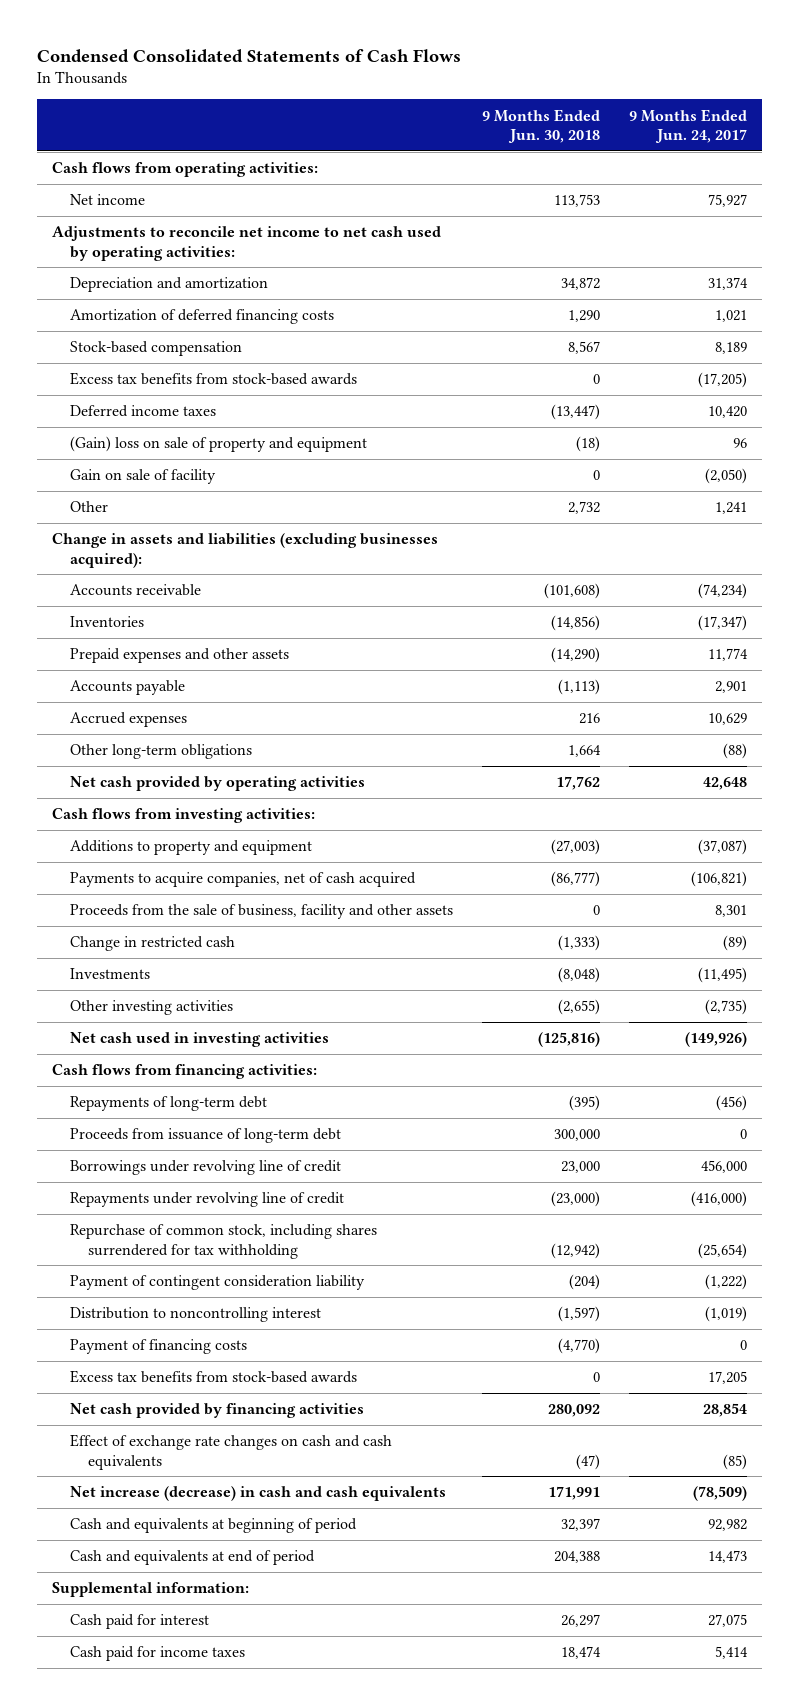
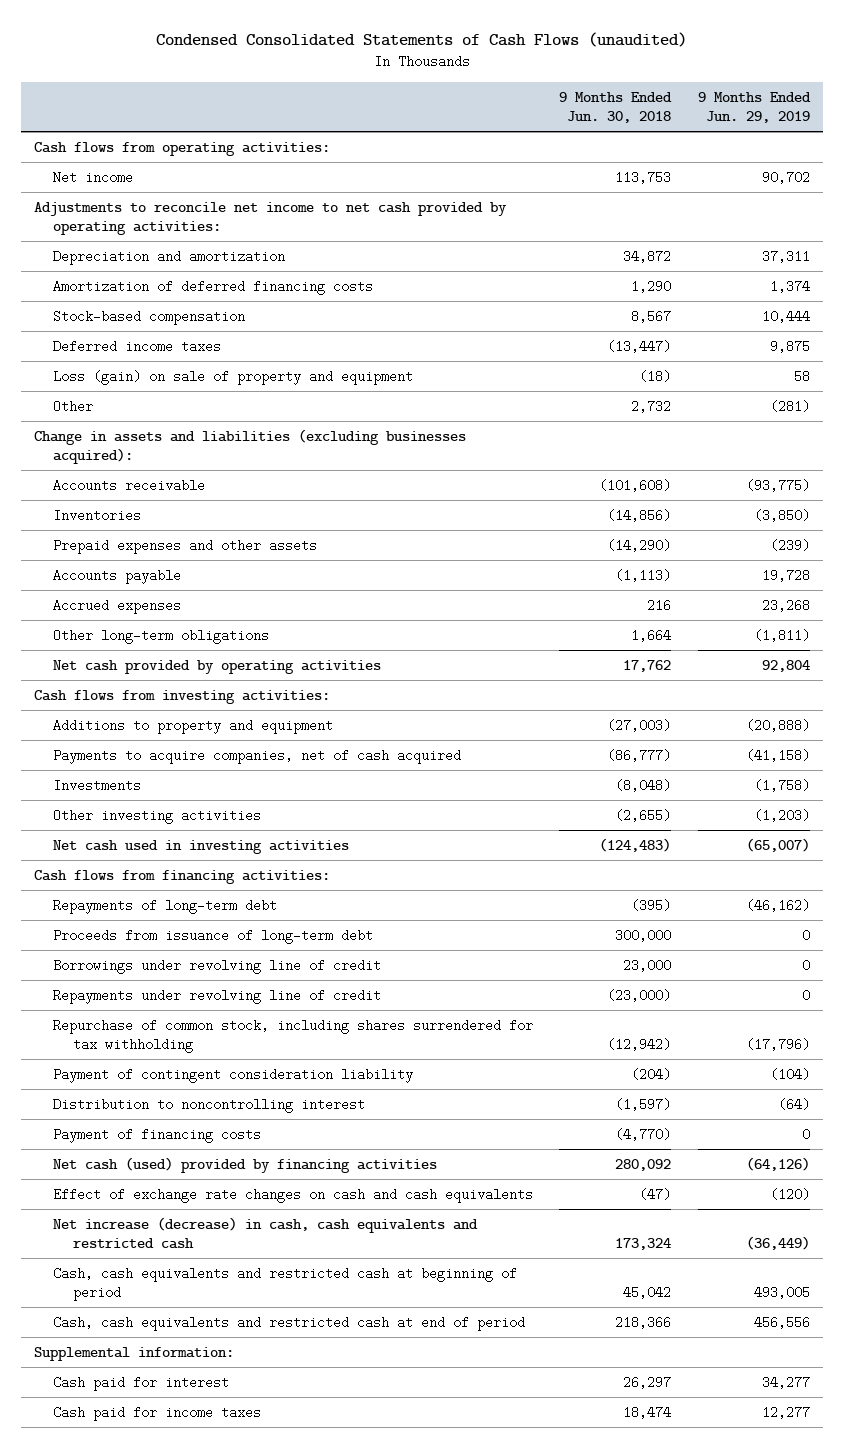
- Condensed Consolidated Statements of Cash Flows
+ Condensed Consolidated Statements of Cash Flows (unaudited)
- | 9 Months Ended Jun. 30, 2018 | 9 Months Ended Jun. 24, 2017
+ | 9 Months Ended Jun. 30, 2018 | 9 Months Ended Jun. 29, 2019
- Adjustments to reconcile net income to net cash used by operating activities:
+ Adjustments to reconcile net income to net cash provided by operating activities:
- Excess tax benefits from stock-based awards | 0 | (17,205)
- (Gain) loss on sale of property and equipment | (18) | 96
- Gain on sale of facility | 0 | (2,050)
+ Loss (gain) on sale of property and equipment | (18) | 58
- Proceeds from the sale of business, facility and other assets | 0 | 8,301
- Change in restricted cash | (1,333) | (89)
- Net cash used in investing activities | (125,816) | (149,926)
+ Net cash used in investing activities | (124,483) | (65,007)
- Excess tax benefits from stock-based awards | 0 | 17,205
- Net cash provided by financing activities | 280,092 | 28,854
+ Net cash (used) provided by financing activities | 280,092 | (64,126)
- Net increase (decrease) in cash and cash equivalents | 171,991 | (78,509)
- Cash and equivalents at beginning of period | 32,397 | 92,982
- Cash and equivalents at end of period | 204,388 | 14,473
+ Net increase (decrease) in cash, cash equivalents and restricted cash | 173,324 | (36,449)
+ Cash, cash equivalents and restricted cash at beginning of period | 45,042 | 493,005
+ Cash, cash equivalents and restricted cash at end of period | 218,366 | 456,556

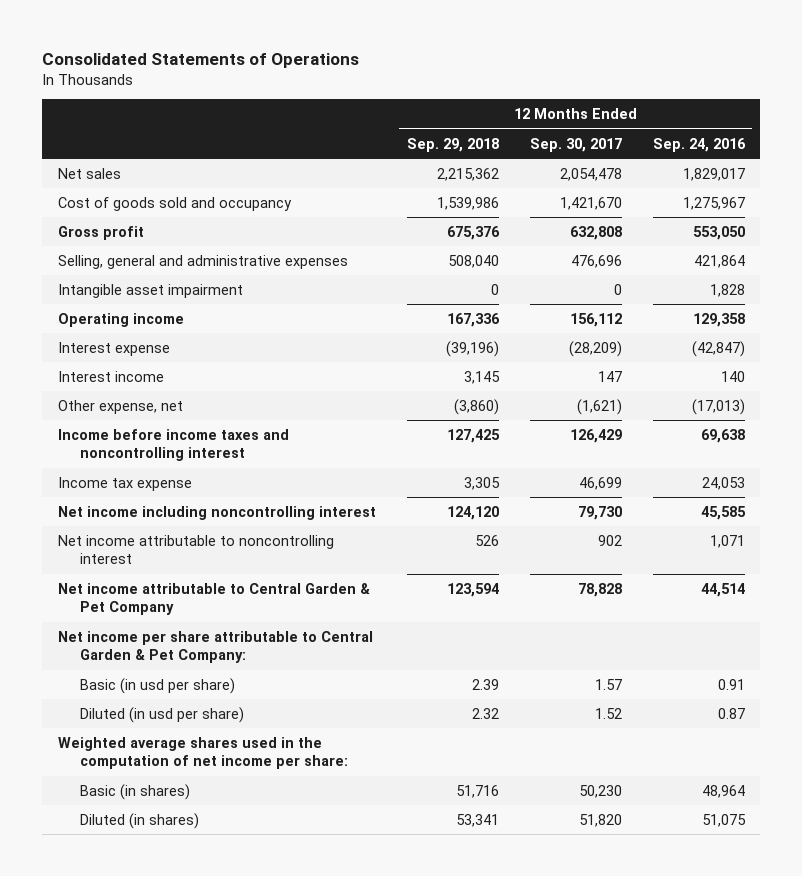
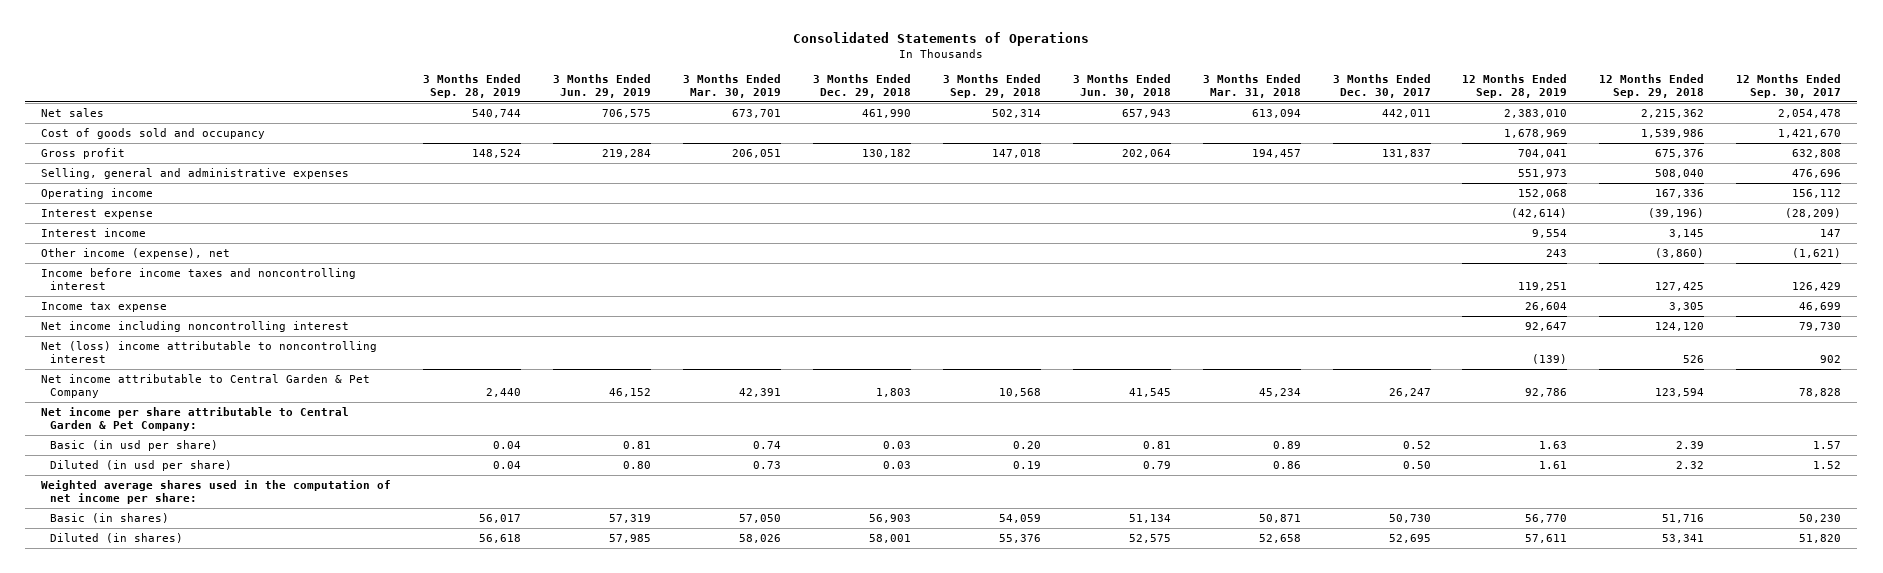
- | 12 Months Ended Sep. 29, 2018 | 12 Months Ended Sep. 30, 2017 | 12 Months Ended Sep. 24, 2016
+ | 3 Months Ended Sep. 28, 2019 | 3 Months Ended Jun. 29, 2019 | 3 Months Ended Mar. 30, 2019 | 3 Months Ended Dec. 29, 2018 | 3 Months Ended Sep. 29, 2018 | 3 Months Ended Jun. 30, 2018 | 3 Months Ended Mar. 31, 2018 | 3 Months Ended Dec. 30, 2017 | 12 Months Ended Sep. 28, 2019 | 12 Months Ended Sep. 29, 2018 | 12 Months Ended Sep. 30, 2017
- Intangible asset impairment | 0 | 0 | 1,828
- Other expense, net | (3,860) | (1,621) | (17,013)
+ Other income (expense), net | | | | | | | | | 243 | (3,860) | (1,621)
- Net income attributable to noncontrolling interest | 526 | 902 | 1,071
+ Net (loss) income attributable to noncontrolling interest | | | | | | | | | (139) | 526 | 902

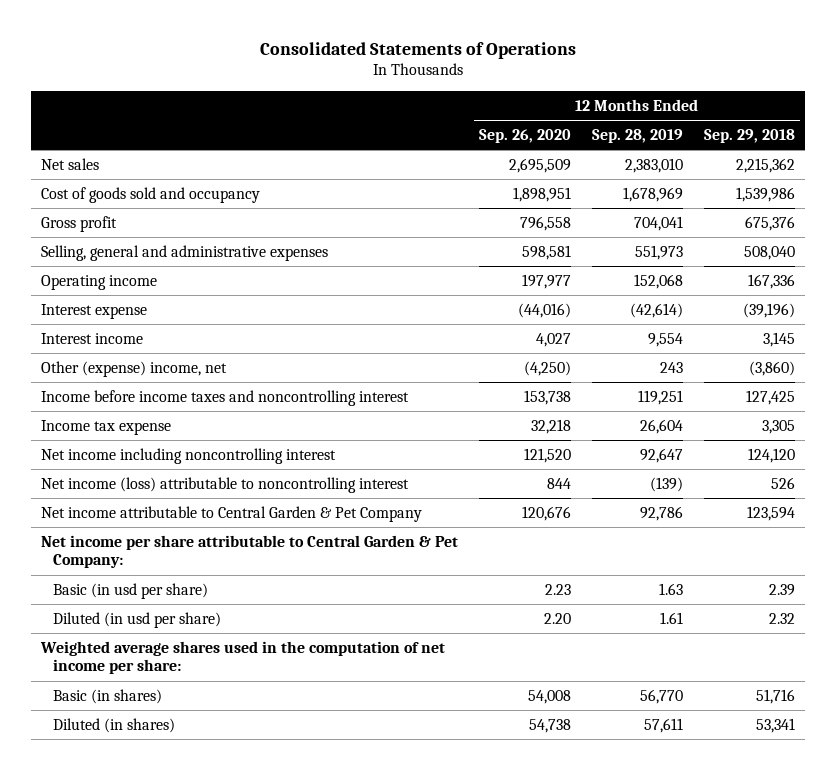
- | 3 Months Ended Sep. 28, 2019 | 3 Months Ended Jun. 29, 2019 | 3 Months Ended Mar. 30, 2019 | 3 Months Ended Dec. 29, 2018 | 3 Months Ended Sep. 29, 2018 | 3 Months Ended Jun. 30, 2018 | 3 Months Ended Mar. 31, 2018 | 3 Months Ended Dec. 30, 2017 | 12 Months Ended Sep. 28, 2019 | 12 Months Ended Sep. 29, 2018 | 12 Months Ended Sep. 30, 2017
+ | 12 Months Ended Sep. 26, 2020 | 12 Months Ended Sep. 28, 2019 | 12 Months Ended Sep. 29, 2018
- Other income (expense), net | | | | | | | | | 243 | (3,860) | (1,621)
+ Other (expense) income, net | (4,250) | 243 | (3,860)
- Net (loss) income attributable to noncontrolling interest | | | | | | | | | (139) | 526 | 902
+ Net income (loss) attributable to noncontrolling interest | 844 | (139) | 526

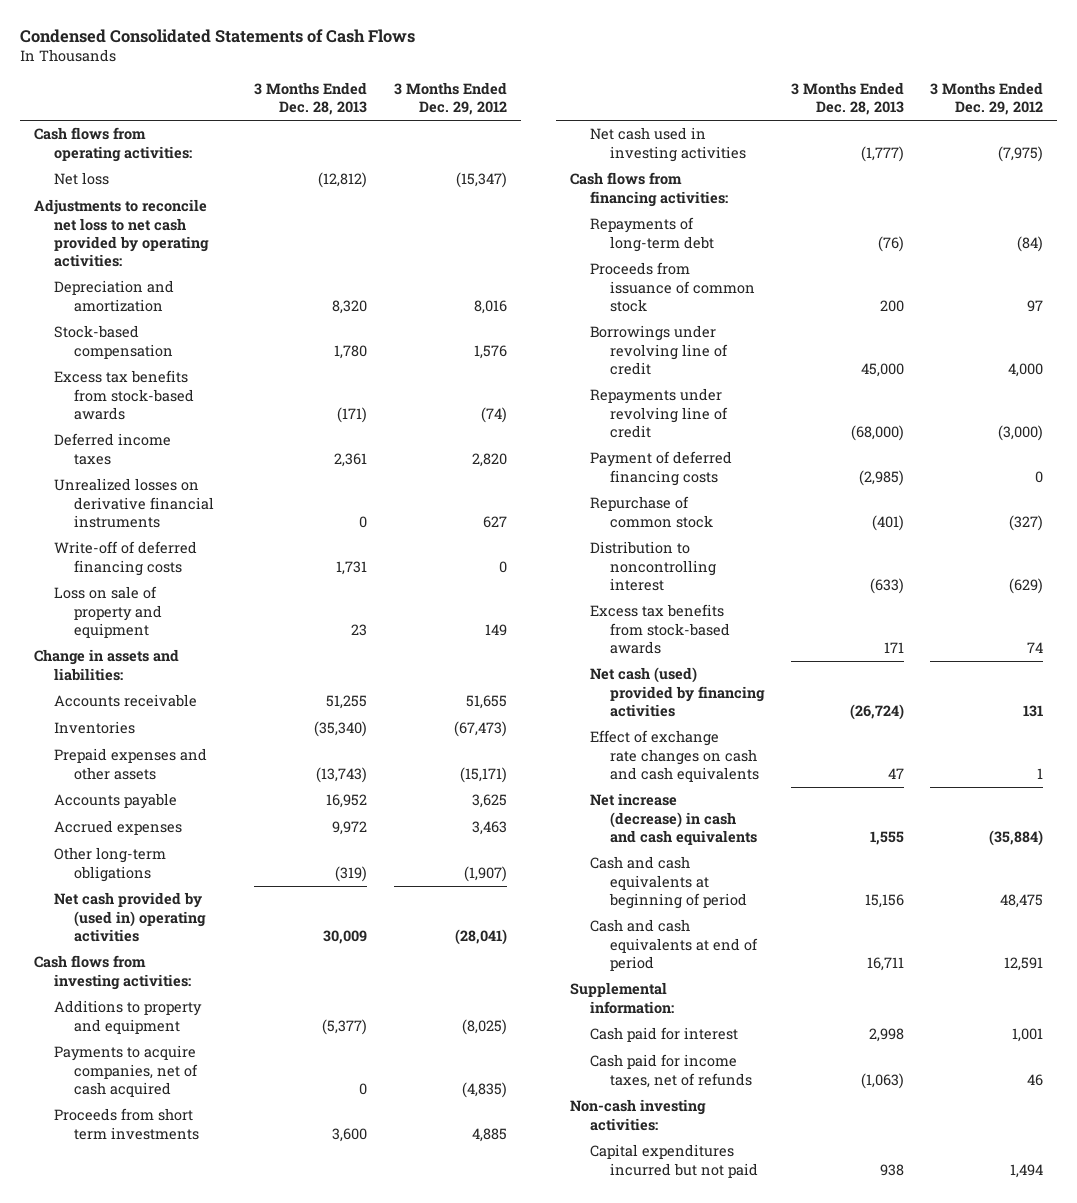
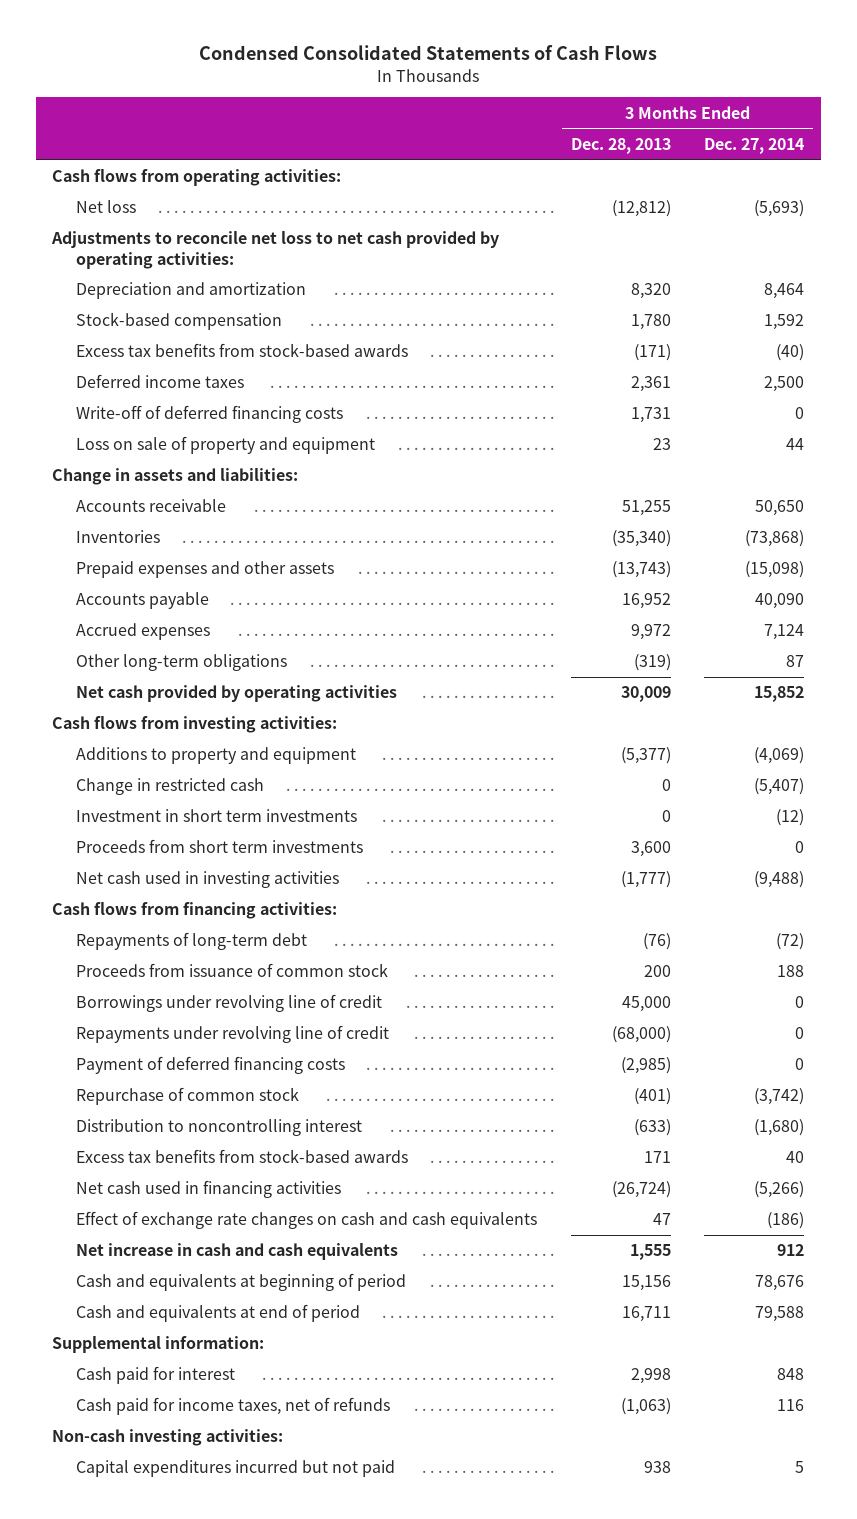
- | 3 Months Ended Dec. 28, 2013 | 3 Months Ended Dec. 29, 2012
+ | 3 Months Ended Dec. 28, 2013 | 3 Months Ended Dec. 27, 2014
- Unrealized losses on derivative financial instruments | 0 | 627
- Net cash provided by (used in) operating activities | 30,009 | (28,041)
+ Net cash provided by operating activities | 30,009 | 15,852
- Payments to acquire companies, net of cash acquired | 0 | (4,835)
+ Change in restricted cash | 0 | (5,407)
+ Investment in short term investments | 0 | (12)
- Net cash (used) provided by financing activities | (26,724) | 131
+ Net cash used in financing activities | (26,724) | (5,266)
- Net increase (decrease) in cash and cash equivalents | 1,555 | (35,884)
- Cash and cash equivalents at beginning of period | 15,156 | 48,475
- Cash and cash equivalents at end of period | 16,711 | 12,591
+ Net increase in cash and cash equivalents | 1,555 | 912
+ Cash and equivalents at beginning of period | 15,156 | 78,676
+ Cash and equivalents at end of period | 16,711 | 79,588

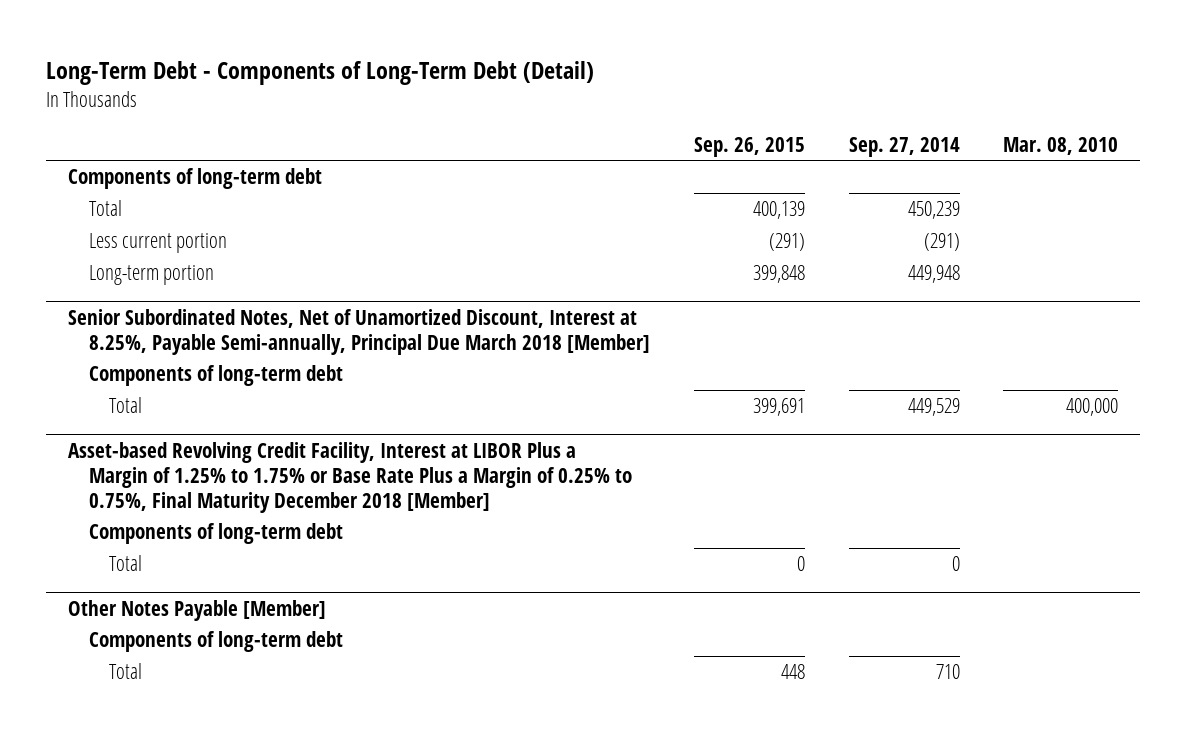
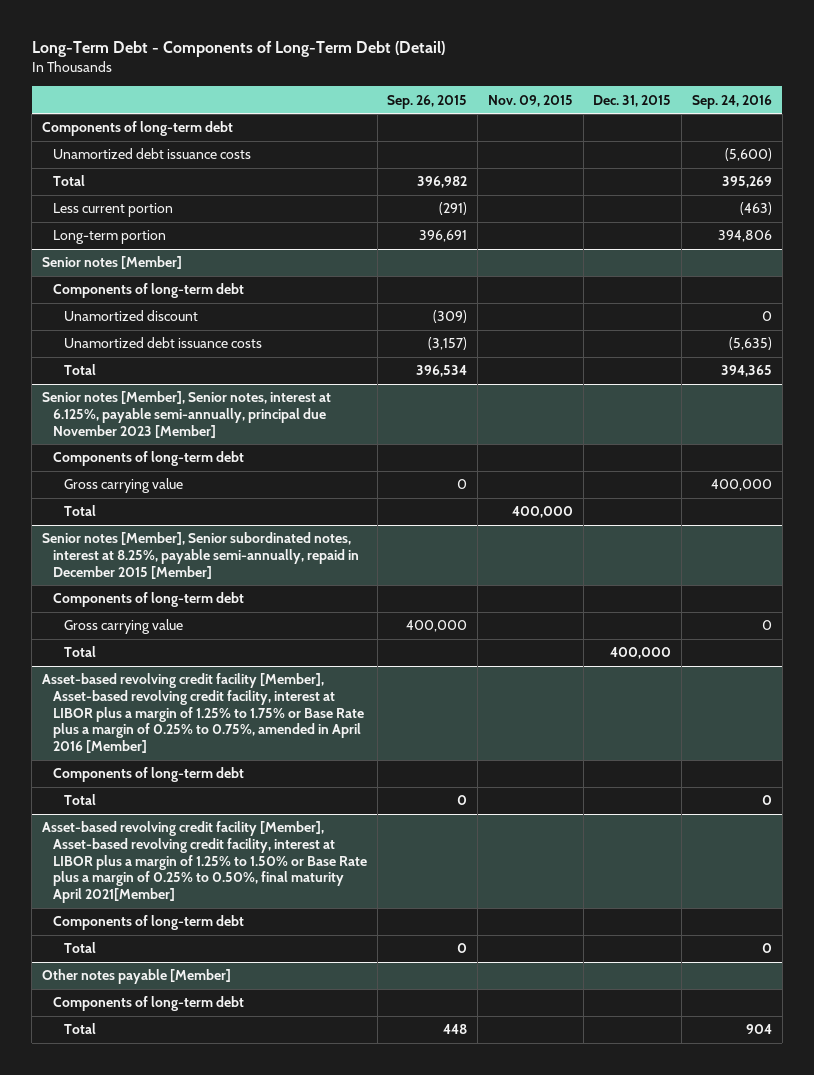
- | Sep. 26, 2015 | Sep. 27, 2014 | Mar. 08, 2010
+ | Sep. 26, 2015 | Nov. 09, 2015 | Dec. 31, 2015 | Sep. 24, 2016
- Total | 400,139 | 450,239 |
+ Unamortized debt issuance costs | | | | (5,600)
+ Total | 396,982 | | | 395,269
- Long-term portion | 399,848 | 449,948 |
- Senior Subordinated Notes, Net of Unamortized Discount, Interest at 8.25%, Payable Semi-annually, Principal Due March 2018 [Member]
+ Long-term portion | 396,691 | | | 394,806
+ Senior notes [Member]
- Total | 399,691 | 449,529 | 400,000
- Asset-based Revolving Credit Facility, Interest at LIBOR Plus a Margin of 1.25% to 1.75% or Base Rate Plus a Margin of 0.25% to 0.75%, Final Maturity December 2018 [Member]
+ Unamortized discount | (309) | | | 0
+ Unamortized debt issuance costs | (3,157) | | | (5,635)
+ Total | 396,534 | | | 394,365
+ Senior notes [Member], Senior notes, interest at 6.125%, payable semi-annually, principal due November 2023 [Member]
+ Gross carrying value | 0 | | | 400,000
+ Total | | 400,000 | |
+ Senior notes [Member], Senior subordinated notes, interest at 8.25%, payable semi-annually, repaid in December 2015 [Member]
+ Components of long-term debt
+ Gross carrying value | 400,000 | | | 0
+ Total | | | 400,000 |
+ Asset-based revolving credit facility [Member], Asset-based revolving credit facility, interest at LIBOR plus a margin of 1.25% to 1.75% or Base Rate plus a margin of 0.25% to 0.75%, amended in April 2016 [Member]
+ Components of long-term debt
- Other Notes Payable [Member]
+ Asset-based revolving credit facility [Member], Asset-based revolving credit facility, interest at LIBOR plus a margin of 1.25% to 1.50% or Base Rate plus a margin of 0.25% to 0.50%, final maturity April 2021[Member]
+ Total | 0 | | | 0
+ Other notes payable [Member]
+ Components of long-term debt

